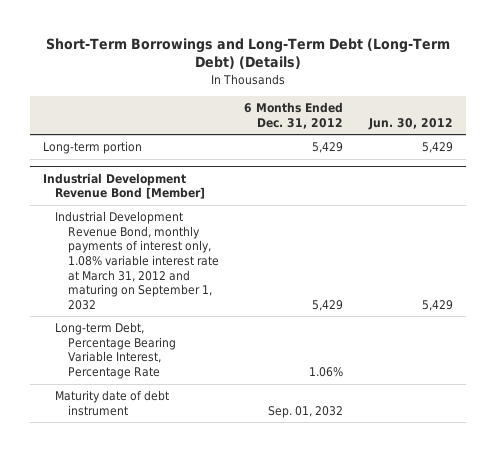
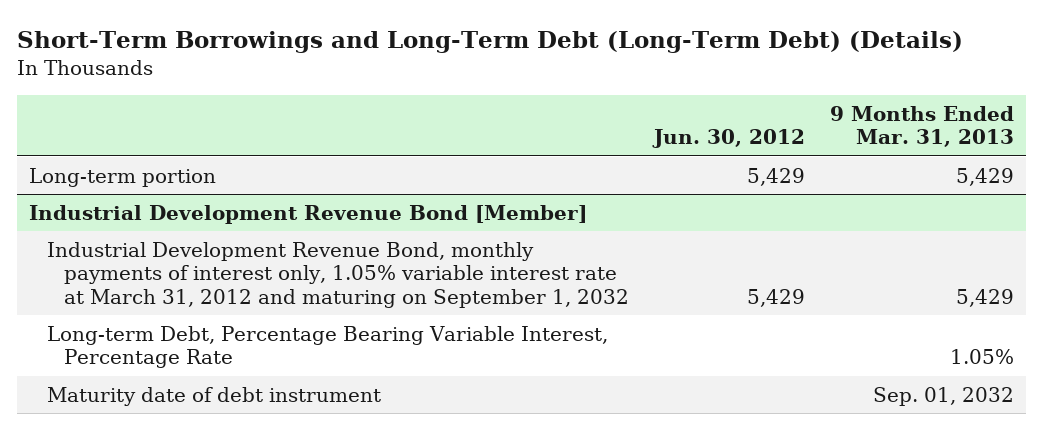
- | 6 Months Ended Dec. 31, 2012 | Jun. 30, 2012
+ | Jun. 30, 2012 | 9 Months Ended Mar. 31, 2013
@ Industrial Development Revenue Bond [Member]
- Industrial Development Revenue Bond, monthly payments of interest only, 1.08% variable interest rate at March 31, 2012 and maturing on September 1, 2032 | 5,429 | 5,429
+ Industrial Development Revenue Bond, monthly payments of interest only, 1.05% variable interest rate at March 31, 2012 and maturing on September 1, 2032 | 5,429 | 5,429

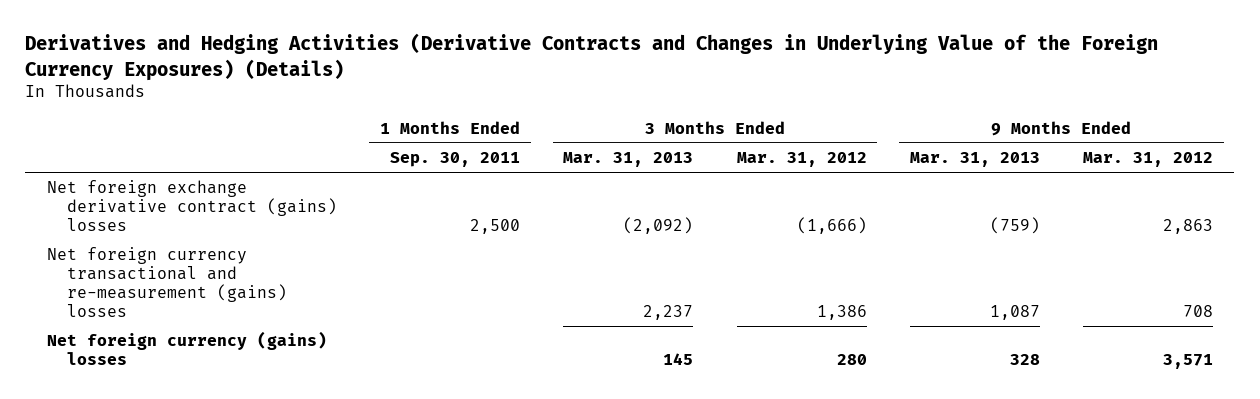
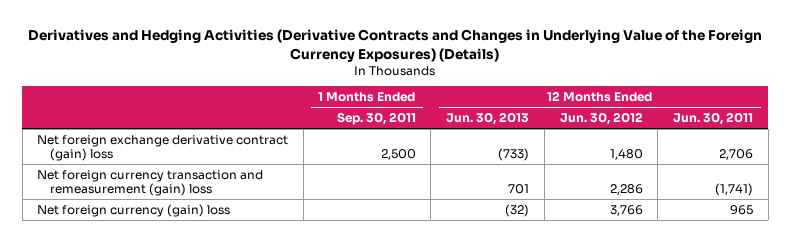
- | 1 Months Ended Sep. 30, 2011 | 3 Months Ended Mar. 31, 2013 | 3 Months Ended Mar. 31, 2012 | 9 Months Ended Mar. 31, 2013 | 9 Months Ended Mar. 31, 2012
+ | 1 Months Ended Sep. 30, 2011 | 12 Months Ended Jun. 30, 2013 | 12 Months Ended Jun. 30, 2012 | 12 Months Ended Jun. 30, 2011
- Net foreign exchange derivative contract (gains) losses | 2,500 | (2,092) | (1,666) | (759) | 2,863
- Net foreign currency transactional and re-measurement (gains) losses | | 2,237 | 1,386 | 1,087 | 708
- Net foreign currency (gains) losses | | 145 | 280 | 328 | 3,571
+ Net foreign exchange derivative contract (gain) loss | 2,500 | (733) | 1,480 | 2,706
+ Net foreign currency transaction and remeasurement (gain) loss | | 701 | 2,286 | (1,741)
+ Net foreign currency (gain) loss | | (32) | 3,766 | 965

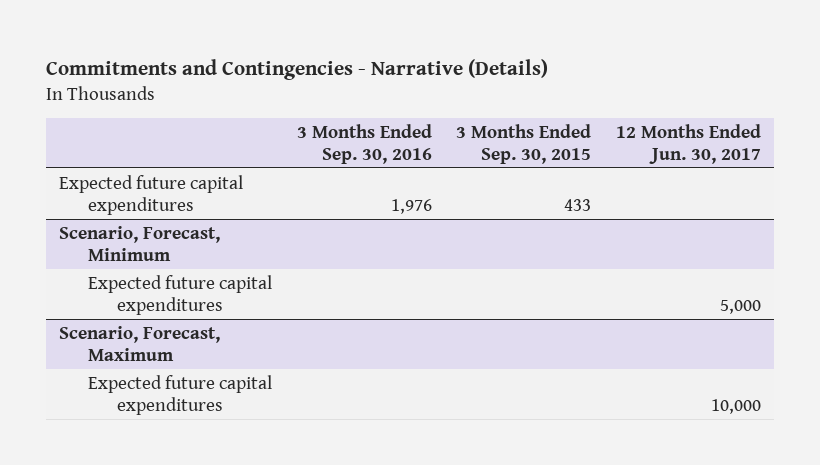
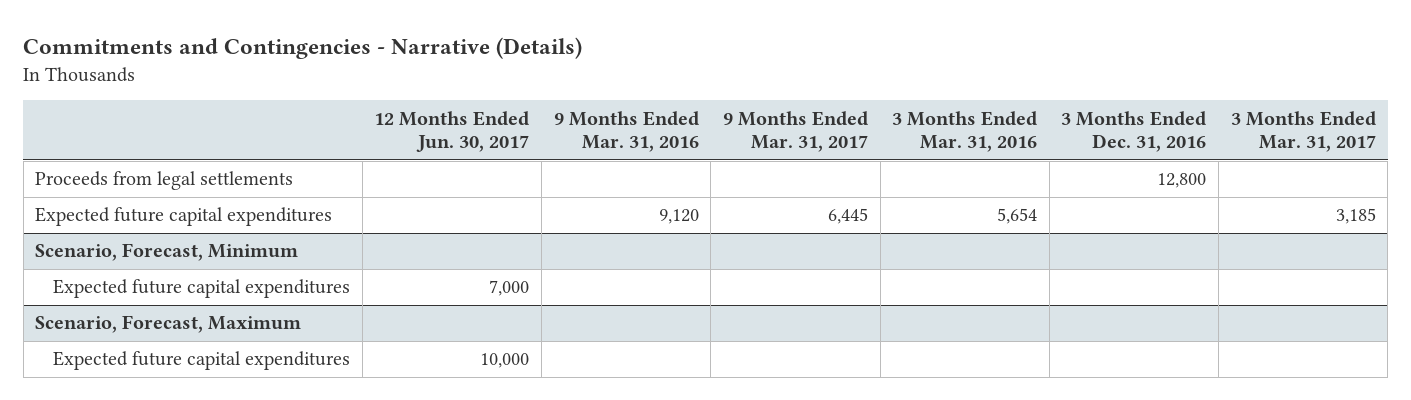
- | 3 Months Ended Sep. 30, 2016 | 3 Months Ended Sep. 30, 2015 | 12 Months Ended Jun. 30, 2017
+ | 12 Months Ended Jun. 30, 2017 | 9 Months Ended Mar. 31, 2016 | 9 Months Ended Mar. 31, 2017 | 3 Months Ended Mar. 31, 2016 | 3 Months Ended Dec. 31, 2016 | 3 Months Ended Mar. 31, 2017
+ Proceeds from legal settlements | | | | | 12,800 |
@ Scenario, Forecast, Minimum
- Expected future capital expenditures | | | 5,000
+ Expected future capital expenditures | 7,000 | | | | |

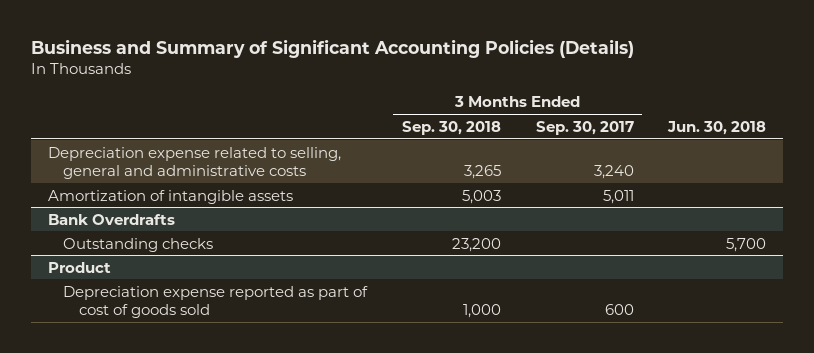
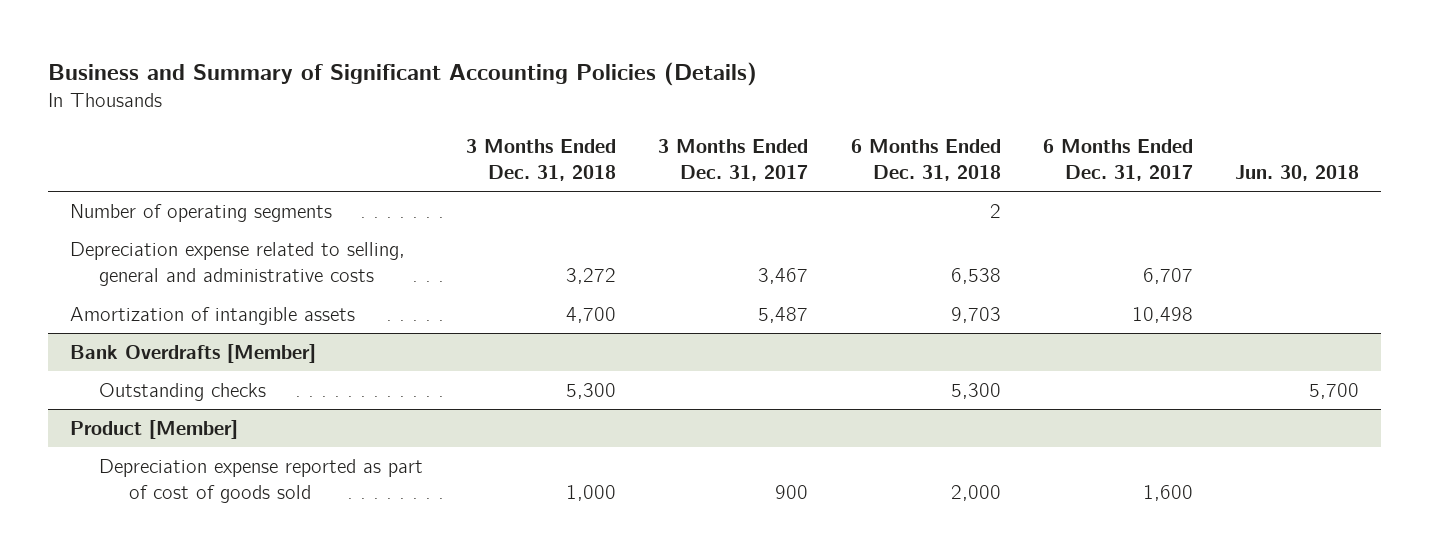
- | 3 Months Ended Sep. 30, 2018 | 3 Months Ended Sep. 30, 2017 | Jun. 30, 2018
+ | 3 Months Ended Dec. 31, 2018 | 3 Months Ended Dec. 31, 2017 | 6 Months Ended Dec. 31, 2018 | 6 Months Ended Dec. 31, 2017 | Jun. 30, 2018
+ Number of operating segments | | | 2 | |
- Bank Overdrafts
+ Bank Overdrafts [Member]
- Product
+ Product [Member]

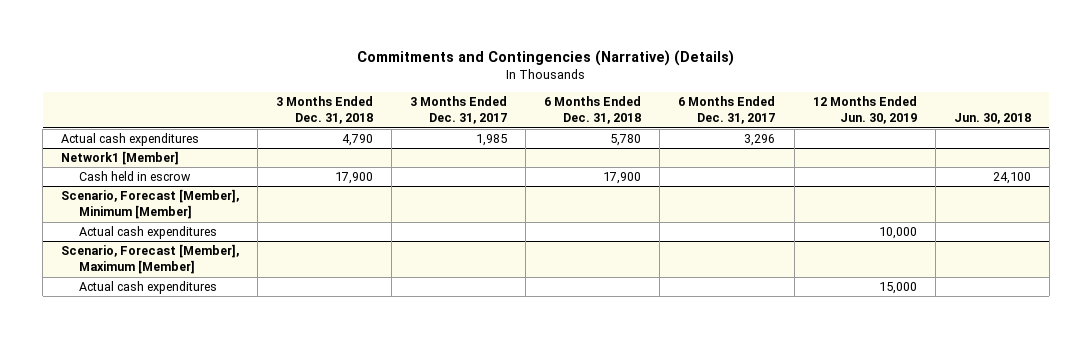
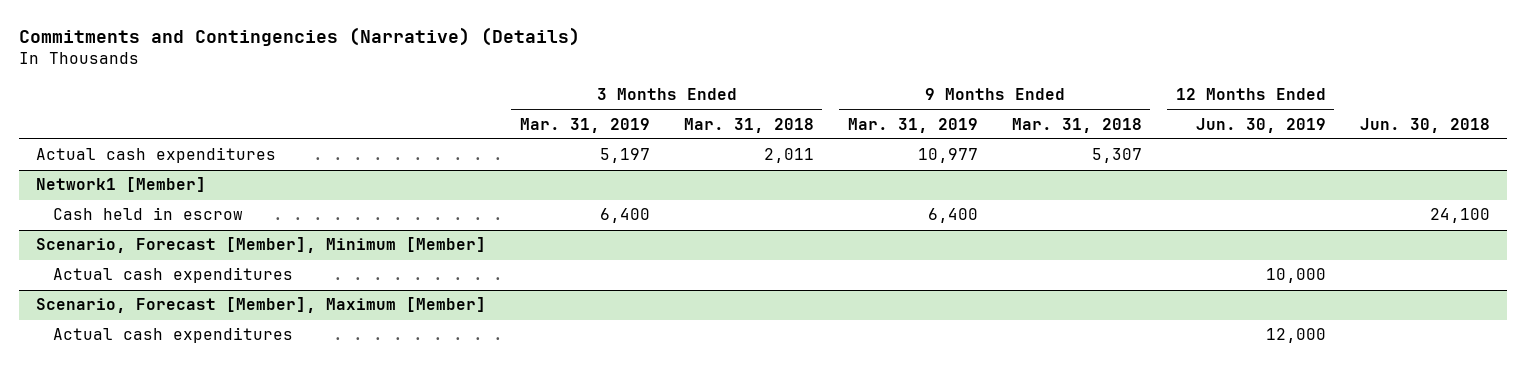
- | 3 Months Ended Dec. 31, 2018 | 3 Months Ended Dec. 31, 2017 | 6 Months Ended Dec. 31, 2018 | 6 Months Ended Dec. 31, 2017 | 12 Months Ended Jun. 30, 2019 | Jun. 30, 2018
+ | 3 Months Ended Mar. 31, 2019 | 3 Months Ended Mar. 31, 2018 | 9 Months Ended Mar. 31, 2019 | 9 Months Ended Mar. 31, 2018 | 12 Months Ended Jun. 30, 2019 | Jun. 30, 2018
@ Scenario, Forecast [Member], Maximum [Member]
- Actual cash expenditures | | | | | 15,000 |
+ Actual cash expenditures | | | | | 12,000 |

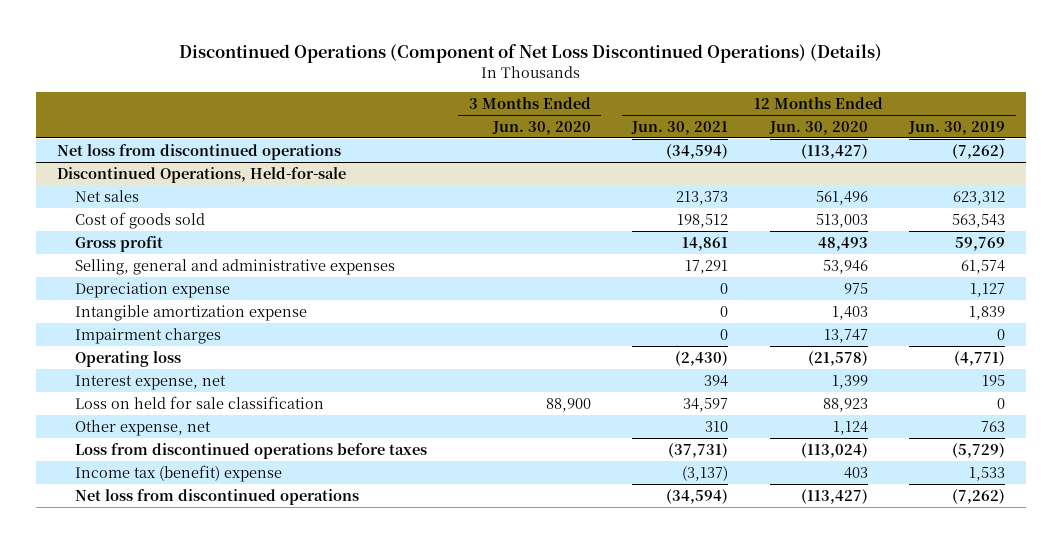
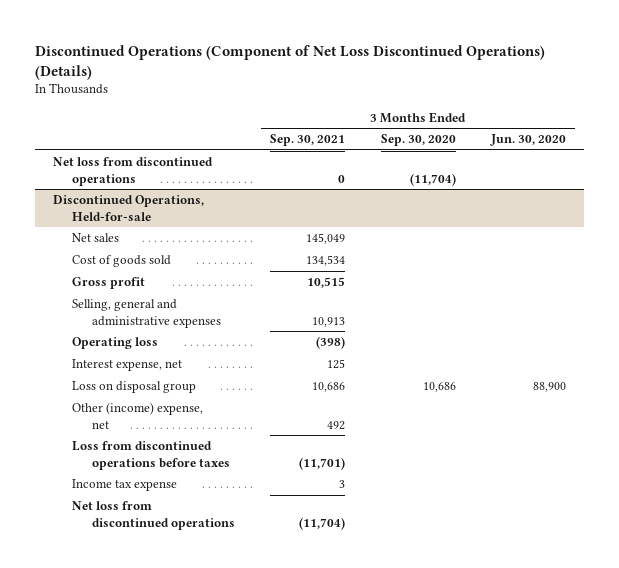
- | 3 Months Ended Jun. 30, 2020 | 12 Months Ended Jun. 30, 2021 | 12 Months Ended Jun. 30, 2020 | 12 Months Ended Jun. 30, 2019
+ | 3 Months Ended Sep. 30, 2021 | 3 Months Ended Sep. 30, 2020 | 3 Months Ended Jun. 30, 2020
@ Discontinued Operations, Held-for-sale
- Depreciation expense | | 0 | 975 | 1,127
- Intangible amortization expense | | 0 | 1,403 | 1,839
- Impairment charges | | 0 | 13,747 | 0
- Loss on held for sale classification | 88,900 | 34,597 | 88,923 | 0
- Other expense, net | | 310 | 1,124 | 763
+ Loss on disposal group | 10,686 | 10,686 | 88,900
+ Other (income) expense, net | 492 | |
- Income tax (benefit) expense | | (3,137) | 403 | 1,533
+ Income tax expense | 3 | |

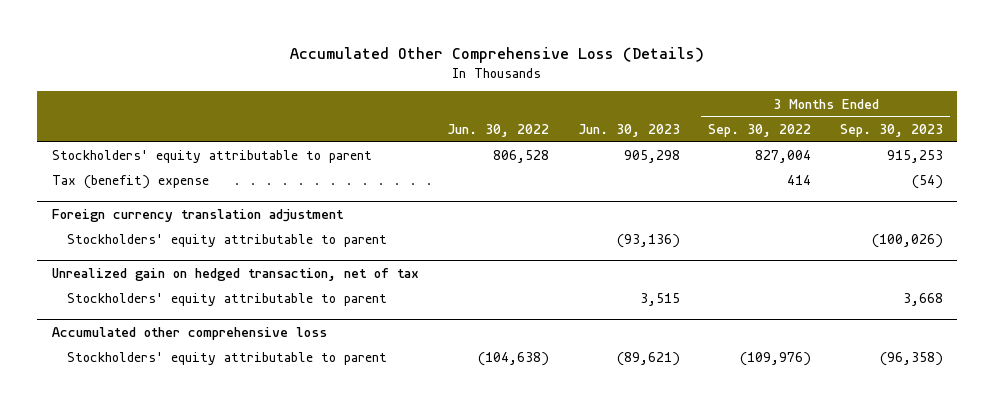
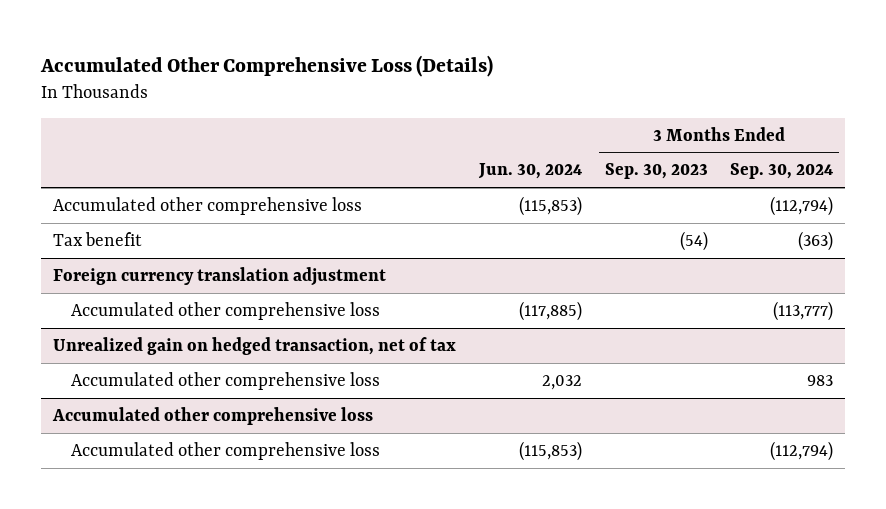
- | Jun. 30, 2022 | Jun. 30, 2023 | 3 Months Ended Sep. 30, 2022 | 3 Months Ended Sep. 30, 2023
+ | Jun. 30, 2024 | 3 Months Ended Sep. 30, 2023 | 3 Months Ended Sep. 30, 2024
- Stockholders' equity attributable to parent | 806,528 | 905,298 | 827,004 | 915,253
- Tax (benefit) expense | | | 414 | (54)
+ Accumulated other comprehensive loss | (115,853) | | (112,794)
+ Tax benefit | | (54) | (363)
@ Foreign currency translation adjustment
- Stockholders' equity attributable to parent | | (93,136) | | (100,026)
+ Accumulated other comprehensive loss | (117,885) | | (113,777)
@ Unrealized gain on hedged transaction, net of tax
- Stockholders' equity attributable to parent | | 3,515 | | 3,668
+ Accumulated other comprehensive loss | 2,032 | | 983
@ Accumulated other comprehensive loss
- Stockholders' equity attributable to parent | (104,638) | (89,621) | (109,976) | (96,358)
+ Accumulated other comprehensive loss | (115,853) | | (112,794)

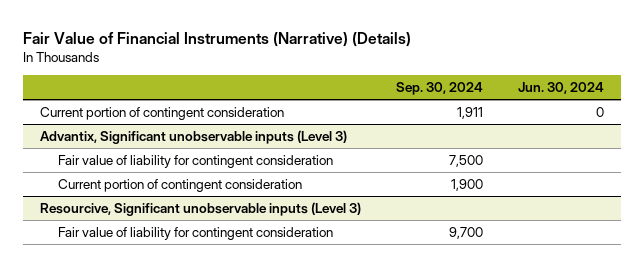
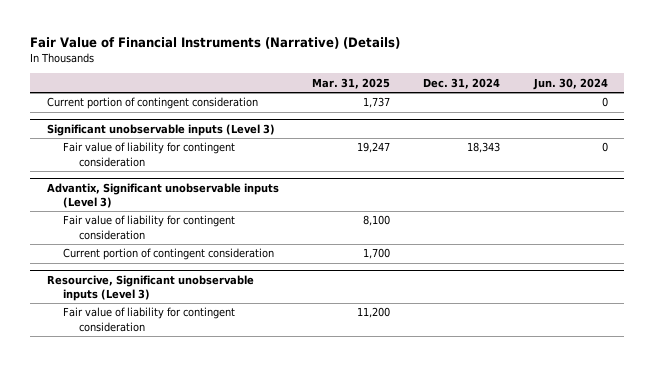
- | Sep. 30, 2024 | Jun. 30, 2024
+ | Mar. 31, 2025 | Dec. 31, 2024 | Jun. 30, 2024
+ Significant unobservable inputs (Level 3)
+ Fair value of liability for contingent consideration | 19,247 | 18,343 | 0

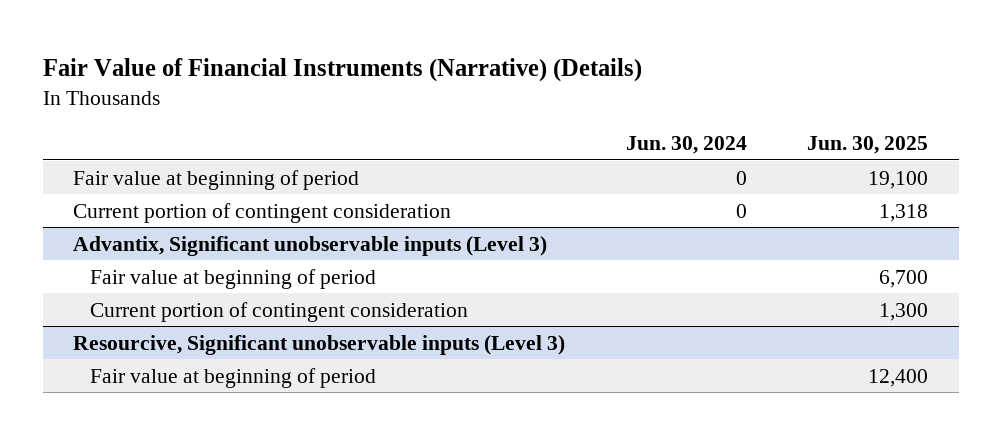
- | Mar. 31, 2025 | Dec. 31, 2024 | Jun. 30, 2024
+ | Jun. 30, 2024 | Jun. 30, 2025
+ Fair value at beginning of period | 0 | 19,100
- Significant unobservable inputs (Level 3)
- Fair value of liability for contingent consideration | 19,247 | 18,343 | 0
@ Advantix, Significant unobservable inputs (Level 3)
- Fair value of liability for contingent consideration | 8,100 | |
+ Fair value at beginning of period | | 6,700
@ Resourcive, Significant unobservable inputs (Level 3)
- Fair value of liability for contingent consideration | 11,200 | |
+ Fair value at beginning of period | | 12,400

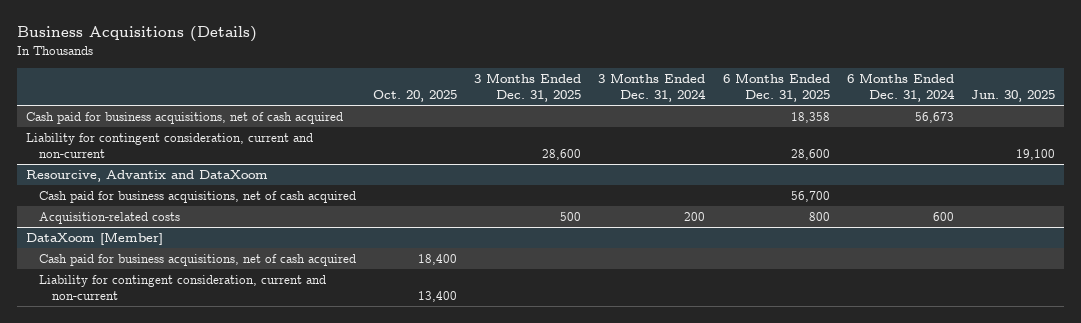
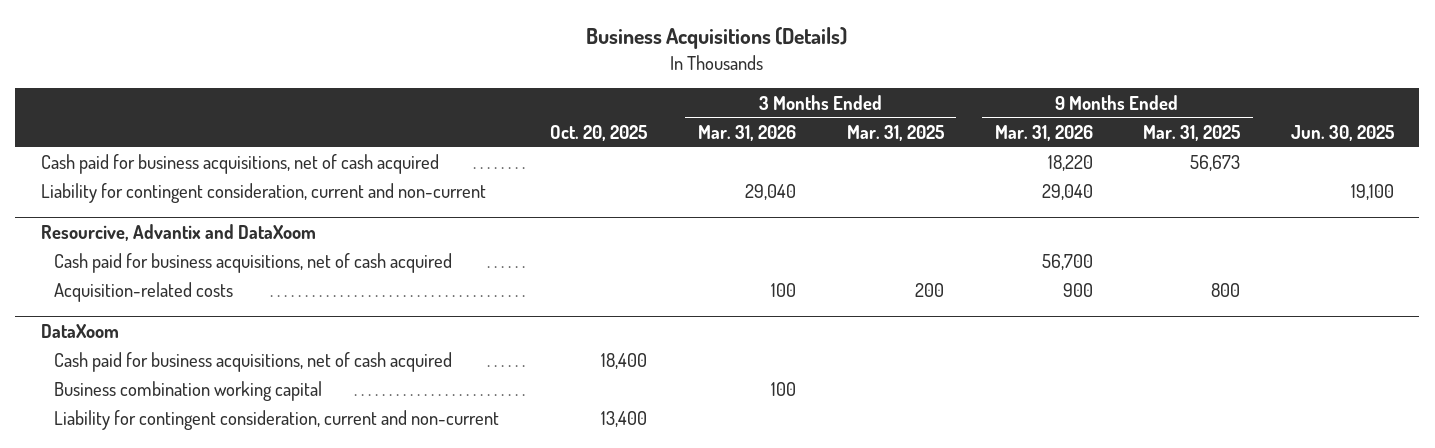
- | Oct. 20, 2025 | 3 Months Ended Dec. 31, 2025 | 3 Months Ended Dec. 31, 2024 | 6 Months Ended Dec. 31, 2025 | 6 Months Ended Dec. 31, 2024 | Jun. 30, 2025
+ | Oct. 20, 2025 | 3 Months Ended Mar. 31, 2026 | 3 Months Ended Mar. 31, 2025 | 9 Months Ended Mar. 31, 2026 | 9 Months Ended Mar. 31, 2025 | Jun. 30, 2025
- DataXoom [Member]
+ DataXoom
+ Business combination working capital | | 100 | | | |

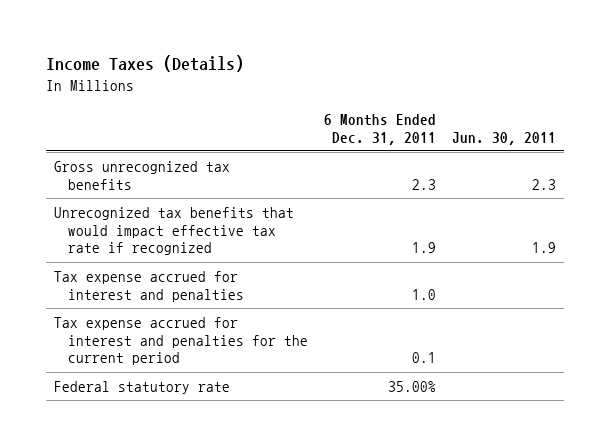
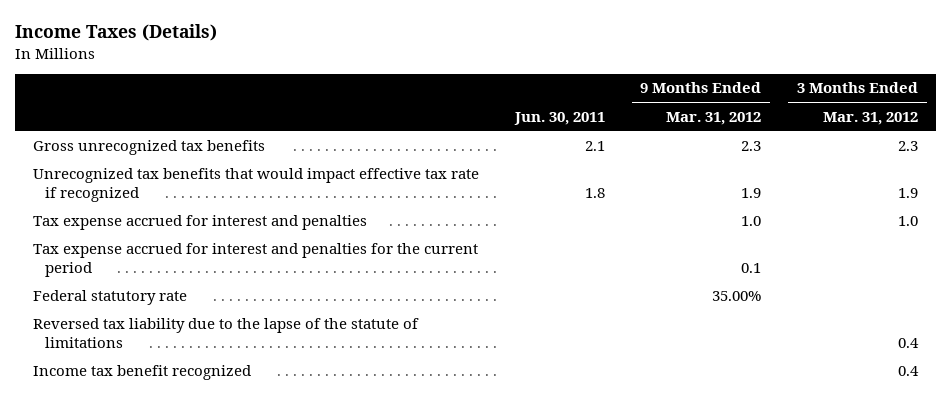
- | 6 Months Ended Dec. 31, 2011 | Jun. 30, 2011
+ | Jun. 30, 2011 | 9 Months Ended Mar. 31, 2012 | 3 Months Ended Mar. 31, 2012
- Gross unrecognized tax benefits | 2.3 | 2.3
- Unrecognized tax benefits that would impact effective tax rate if recognized | 1.9 | 1.9
+ Gross unrecognized tax benefits | 2.1 | 2.3 | 2.3
+ Unrecognized tax benefits that would impact effective tax rate if recognized | 1.8 | 1.9 | 1.9
+ Reversed tax liability due to the lapse of the statute of limitations | | | 0.4
+ Income tax benefit recognized | | | 0.4

